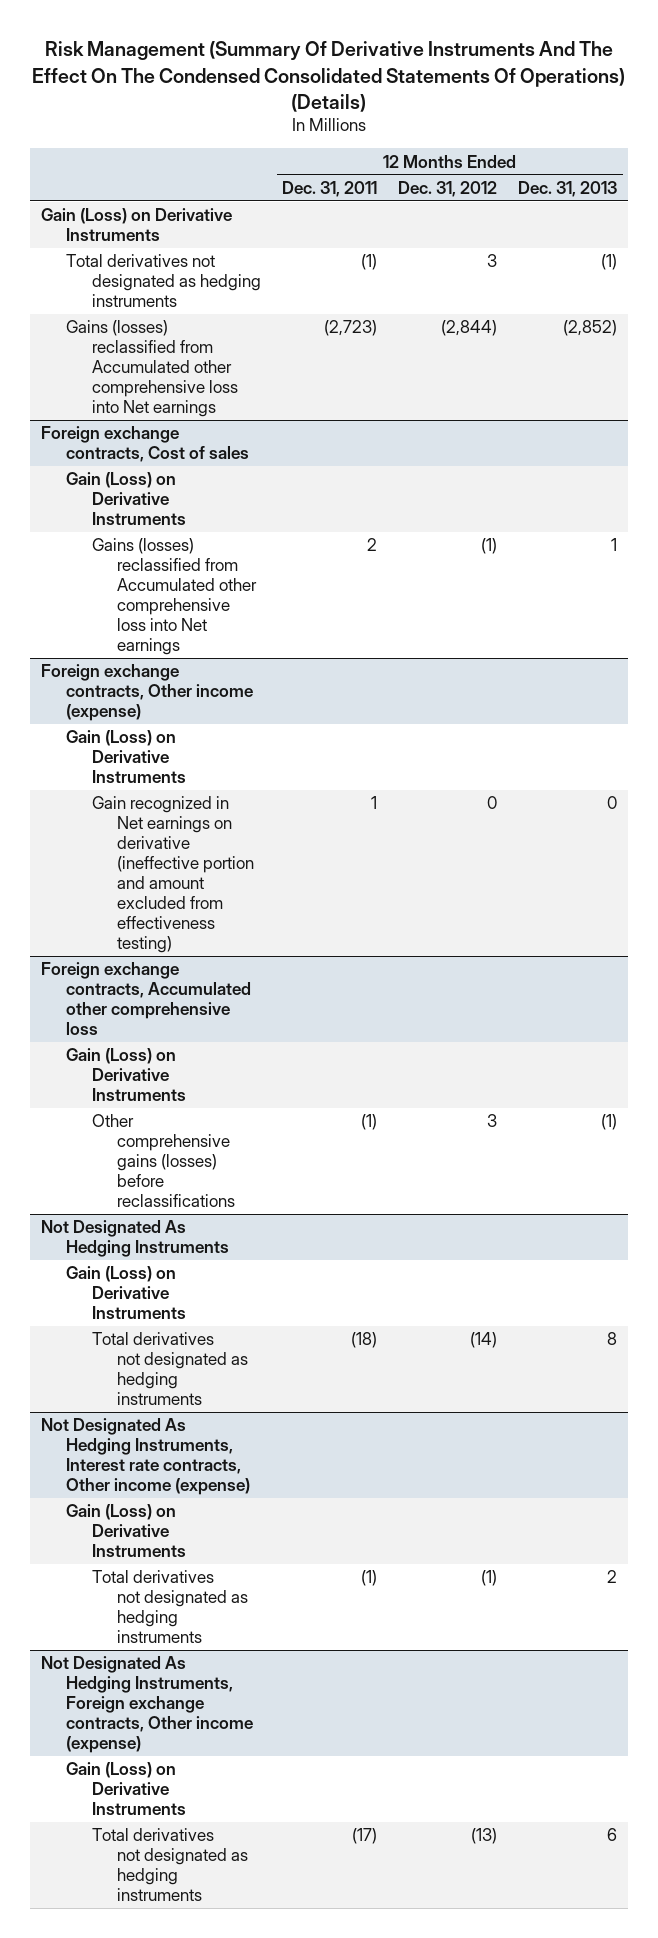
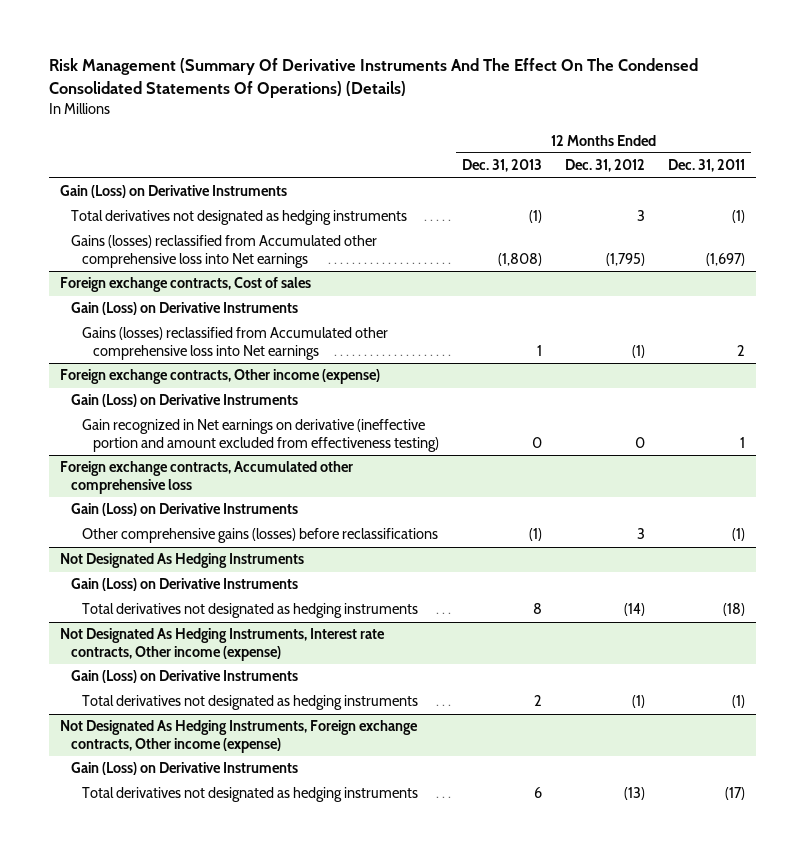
- | 12 Months Ended Dec. 31, 2011 | 12 Months Ended Dec. 31, 2012 | 12 Months Ended Dec. 31, 2013
+ | 12 Months Ended Dec. 31, 2013 | 12 Months Ended Dec. 31, 2012 | 12 Months Ended Dec. 31, 2011
- Gains (losses) reclassified from Accumulated other comprehensive loss into Net earnings | (2,723) | (2,844) | (2,852)
+ Gains (losses) reclassified from Accumulated other comprehensive loss into Net earnings | (1,808) | (1,795) | (1,697)

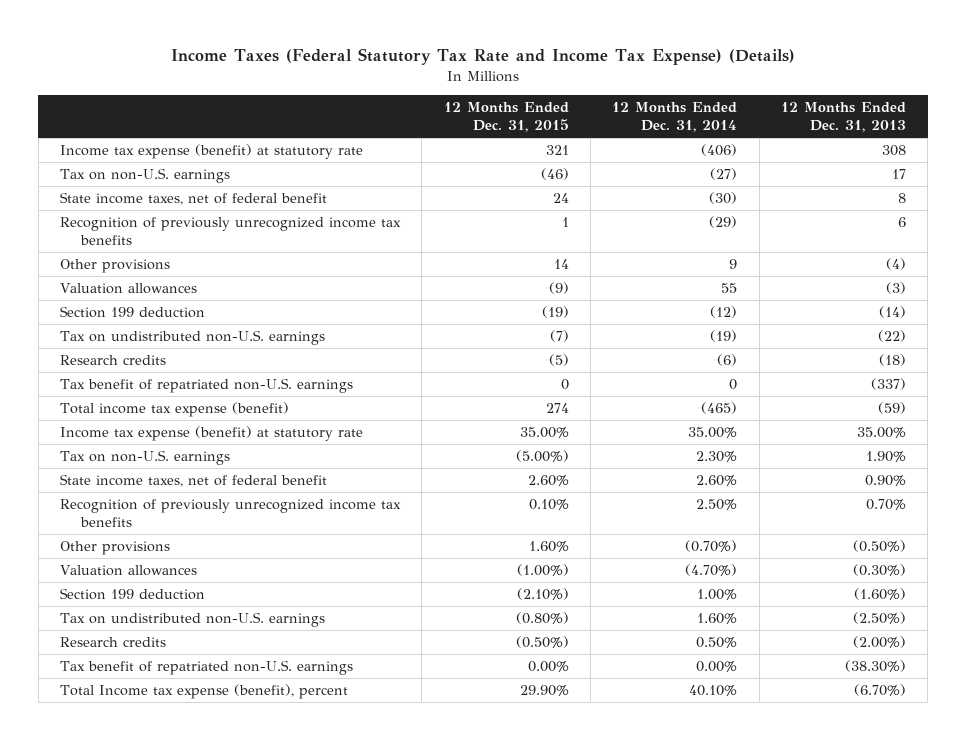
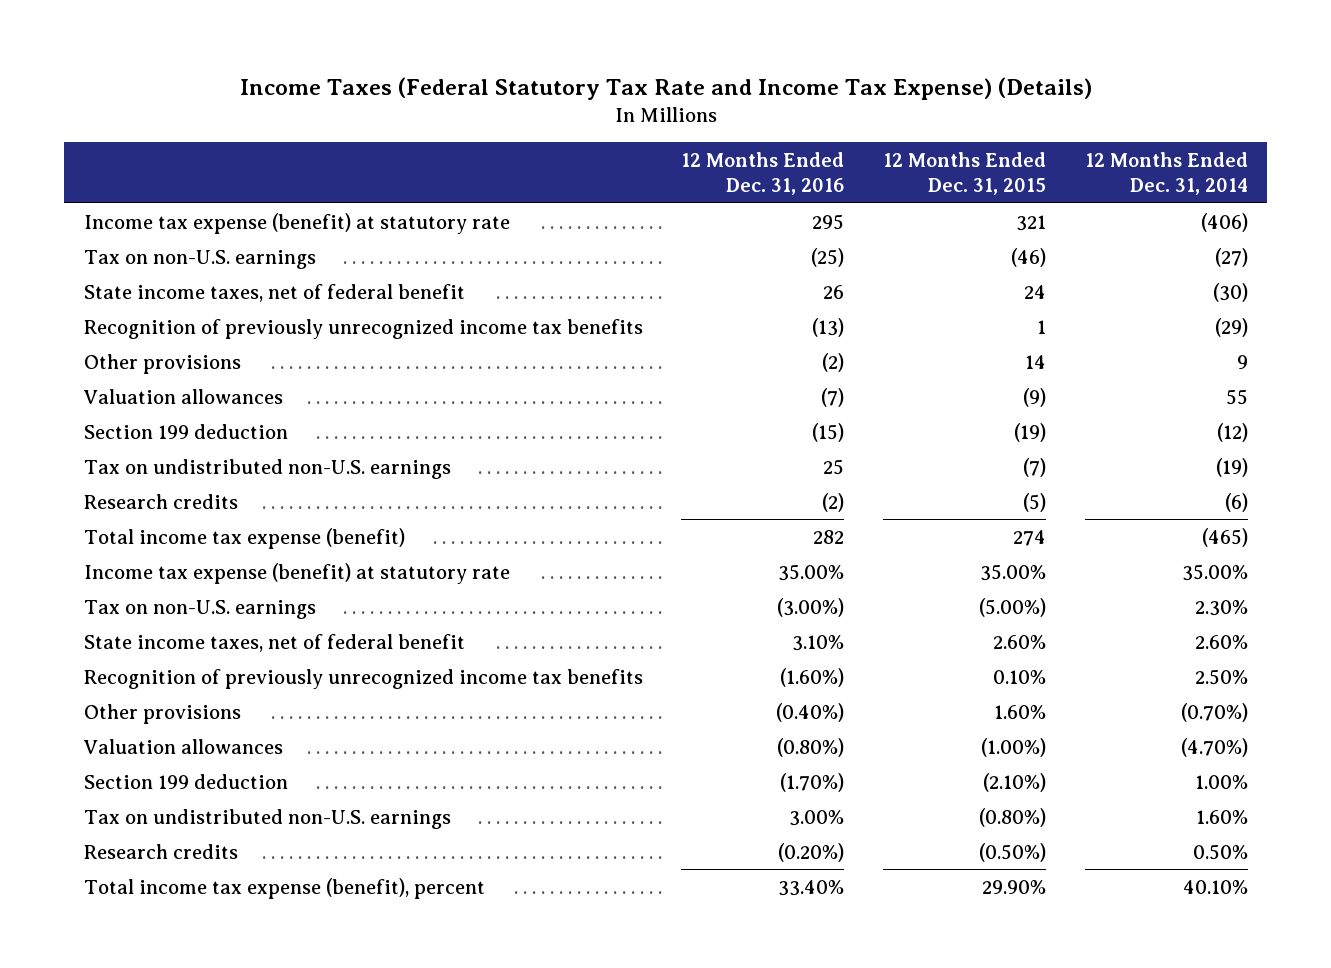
- | 12 Months Ended Dec. 31, 2015 | 12 Months Ended Dec. 31, 2014 | 12 Months Ended Dec. 31, 2013
+ | 12 Months Ended Dec. 31, 2016 | 12 Months Ended Dec. 31, 2015 | 12 Months Ended Dec. 31, 2014
- Tax benefit of repatriated non-U.S. earnings | 0 | 0 | (337)
- Tax benefit of repatriated non-U.S. earnings | 0.00% | 0.00% | (38.30%)
- Total Income tax expense (benefit), percent | 29.90% | 40.10% | (6.70%)
+ Total income tax expense (benefit), percent | 33.40% | 29.90% | 40.10%

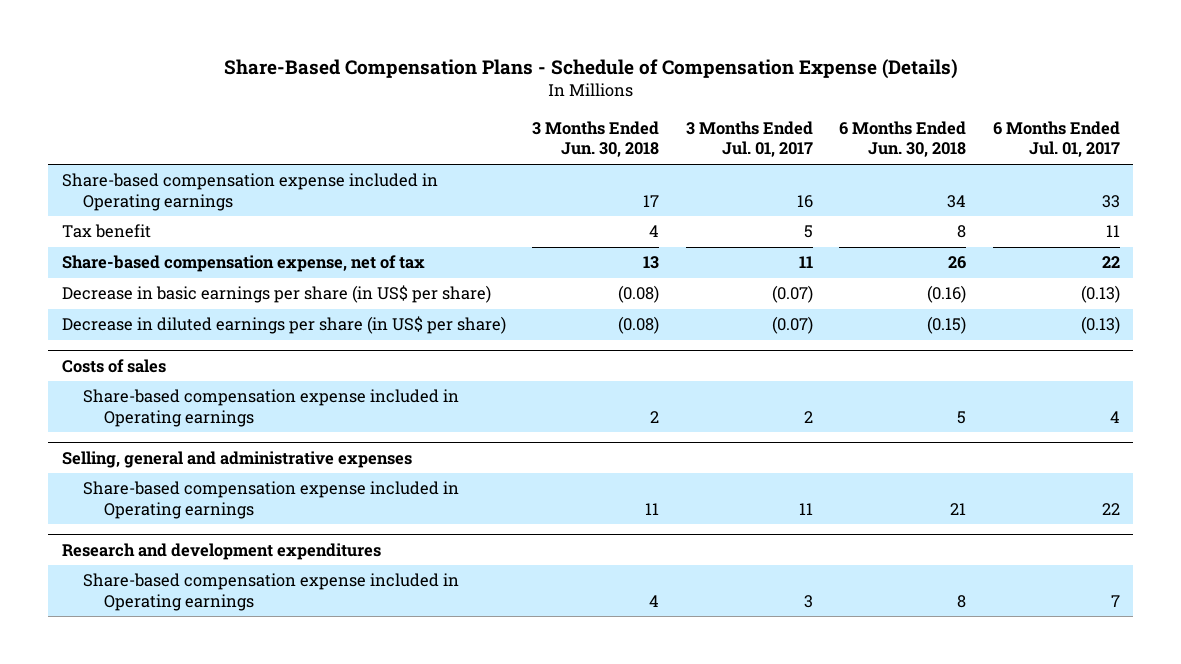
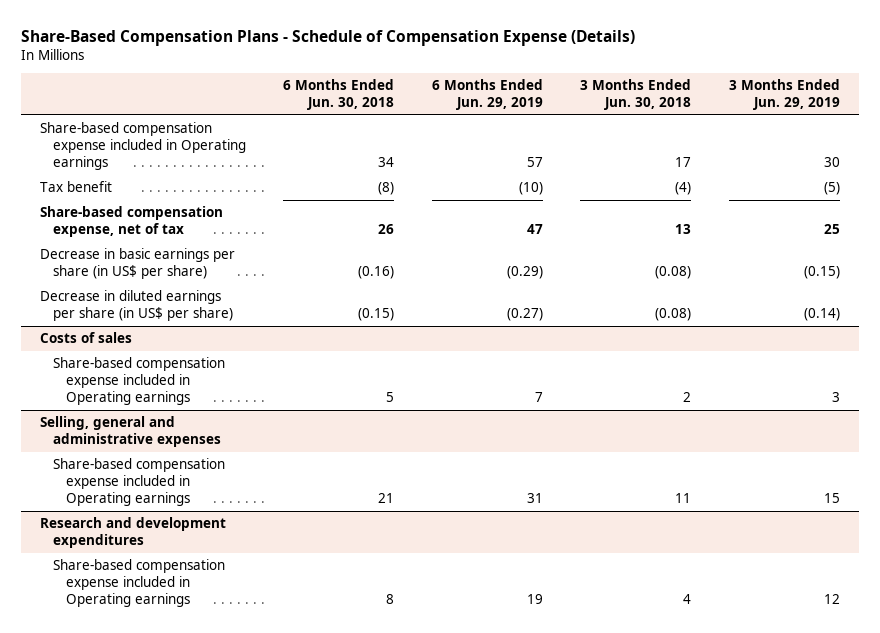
- | 3 Months Ended Jun. 30, 2018 | 3 Months Ended Jul. 01, 2017 | 6 Months Ended Jun. 30, 2018 | 6 Months Ended Jul. 01, 2017
+ | 6 Months Ended Jun. 30, 2018 | 6 Months Ended Jun. 29, 2019 | 3 Months Ended Jun. 30, 2018 | 3 Months Ended Jun. 29, 2019
- Tax benefit | 4 | 5 | 8 | 11
+ Tax benefit | (8) | (10) | (4) | (5)

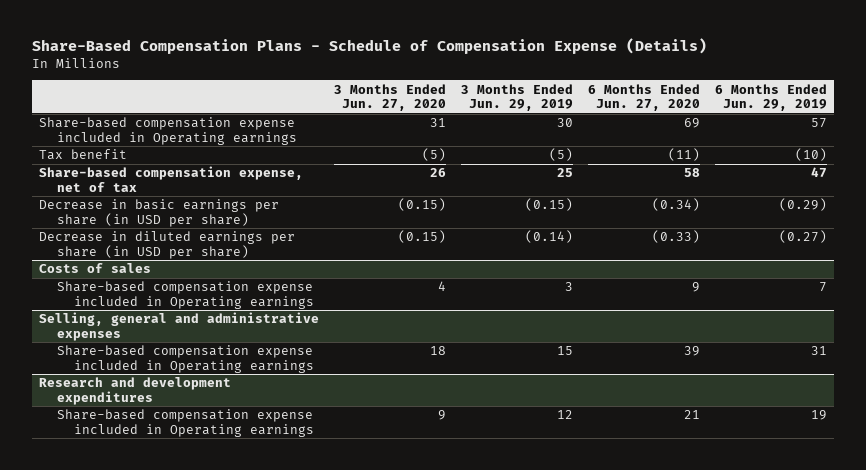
- | 6 Months Ended Jun. 30, 2018 | 6 Months Ended Jun. 29, 2019 | 3 Months Ended Jun. 30, 2018 | 3 Months Ended Jun. 29, 2019
+ | 3 Months Ended Jun. 27, 2020 | 3 Months Ended Jun. 29, 2019 | 6 Months Ended Jun. 27, 2020 | 6 Months Ended Jun. 29, 2019
- Decrease in basic earnings per share (in US$ per share) | (0.16) | (0.29) | (0.08) | (0.15)
- Decrease in diluted earnings per share (in US$ per share) | (0.15) | (0.27) | (0.08) | (0.14)
+ Decrease in basic earnings per share (in USD per share) | (0.15) | (0.15) | (0.34) | (0.29)
+ Decrease in diluted earnings per share (in USD per share) | (0.15) | (0.14) | (0.33) | (0.27)

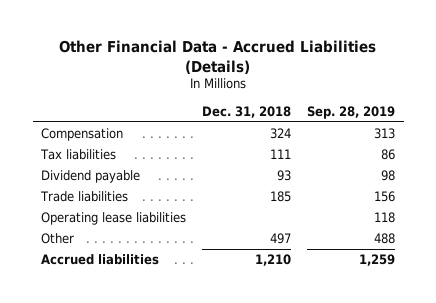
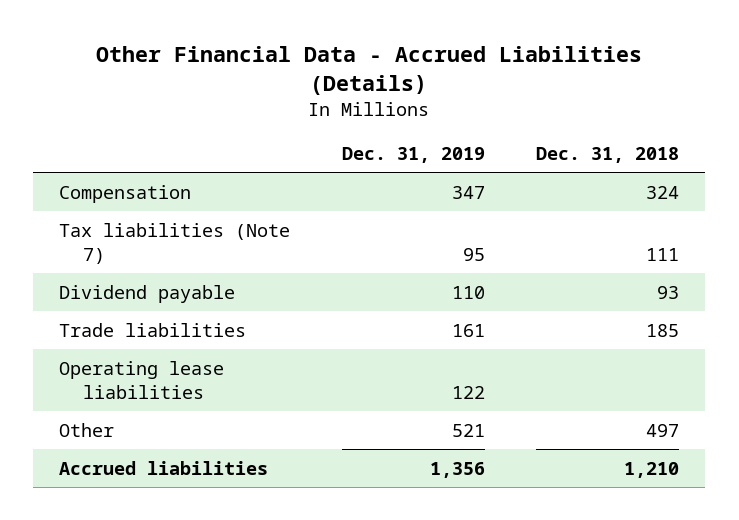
- | Dec. 31, 2018 | Sep. 28, 2019
+ | Dec. 31, 2019 | Dec. 31, 2018
- Tax liabilities | 111 | 86
+ Tax liabilities (Note 7) | 95 | 111

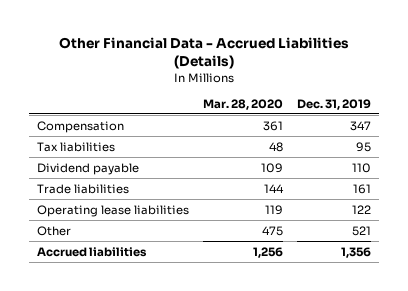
- | Dec. 31, 2019 | Dec. 31, 2018
+ | Mar. 28, 2020 | Dec. 31, 2019
- Tax liabilities (Note 7) | 95 | 111
+ Tax liabilities | 48 | 95

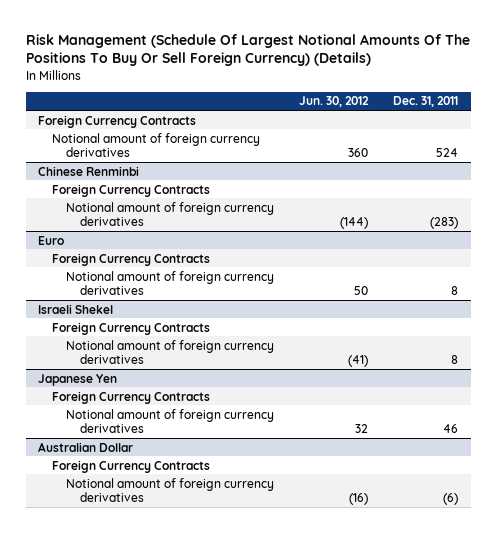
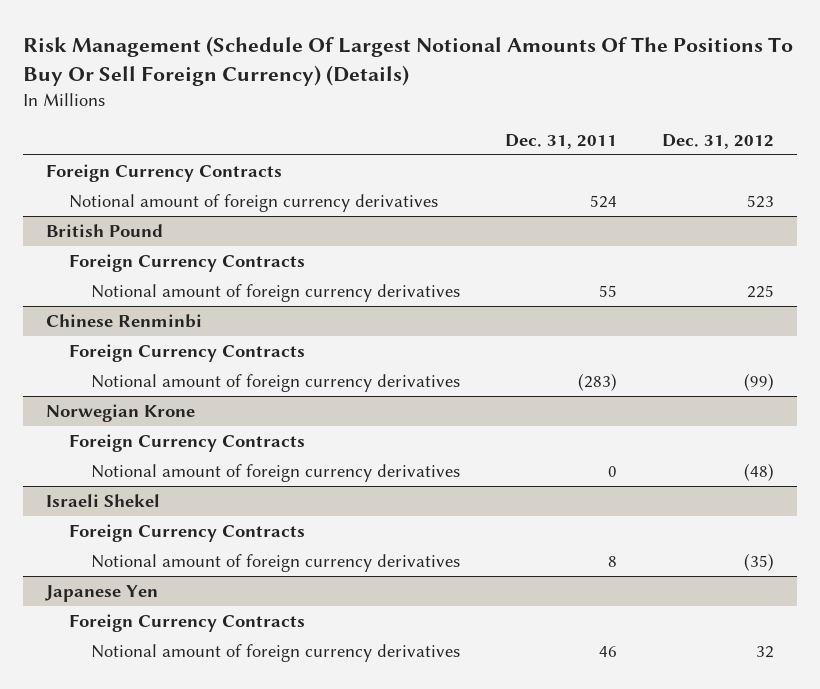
- | Jun. 30, 2012 | Dec. 31, 2011
+ | Dec. 31, 2011 | Dec. 31, 2012
+ British Pound
+ Foreign Currency Contracts
+ Notional amount of foreign currency derivatives | 55 | 225
- Euro
+ Norwegian Krone
- Notional amount of foreign currency derivatives | 50 | 8
+ Notional amount of foreign currency derivatives | 0 | (48)
- Australian Dollar
- Foreign Currency Contracts
- Notional amount of foreign currency derivatives | (16) | (6)

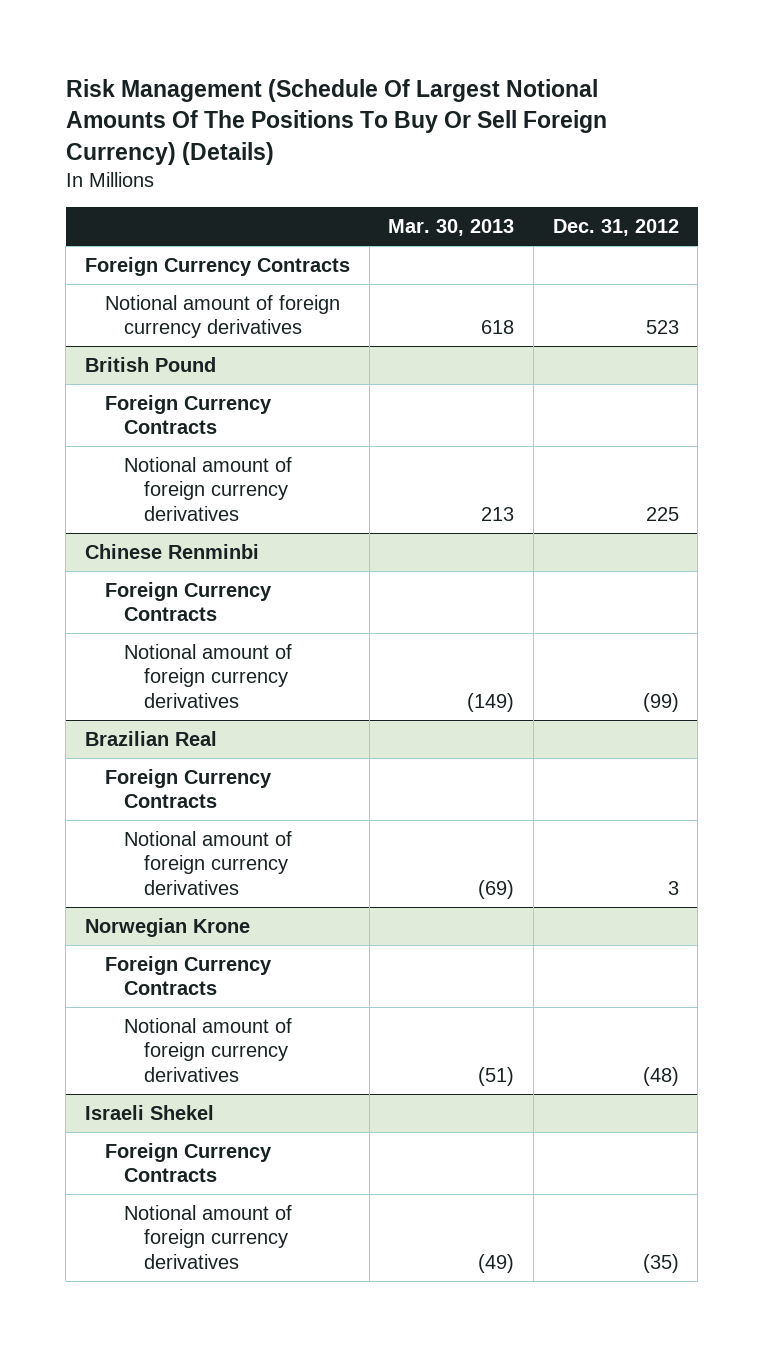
- | Dec. 31, 2011 | Dec. 31, 2012
+ | Mar. 30, 2013 | Dec. 31, 2012
+ Brazilian Real
+ Foreign Currency Contracts
+ Notional amount of foreign currency derivatives | (69) | 3
- Japanese Yen
- Foreign Currency Contracts
- Notional amount of foreign currency derivatives | 46 | 32

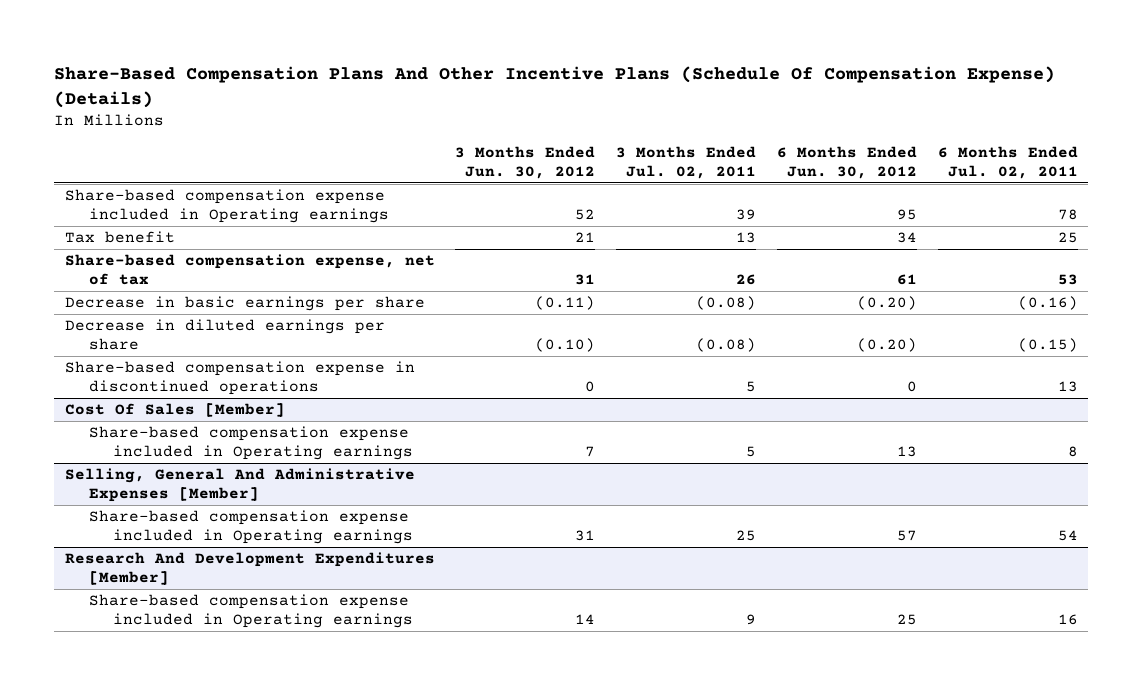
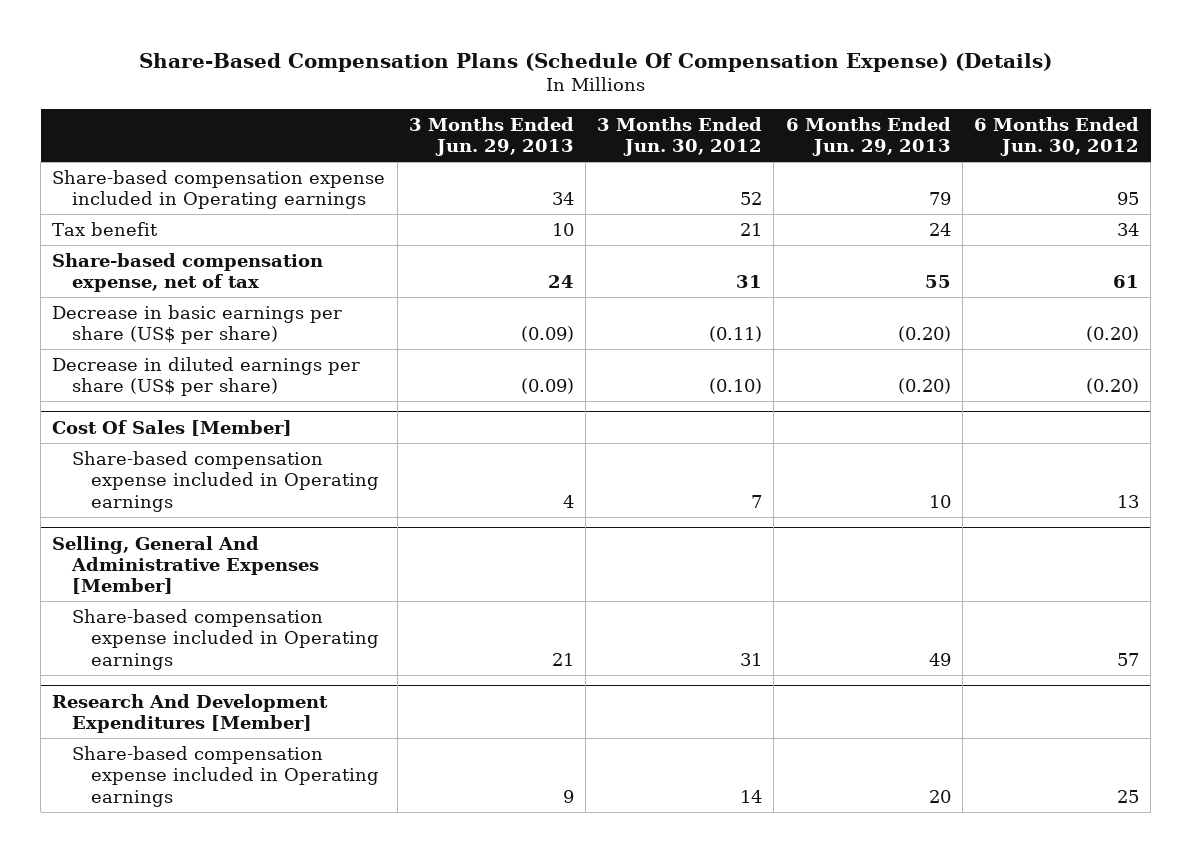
- Share-Based Compensation Plans And Other Incentive Plans (Schedule Of Compensation Expense) (Details)
+ Share-Based Compensation Plans (Schedule Of Compensation Expense) (Details)
- | 3 Months Ended Jun. 30, 2012 | 3 Months Ended Jul. 02, 2011 | 6 Months Ended Jun. 30, 2012 | 6 Months Ended Jul. 02, 2011
+ | 3 Months Ended Jun. 29, 2013 | 3 Months Ended Jun. 30, 2012 | 6 Months Ended Jun. 29, 2013 | 6 Months Ended Jun. 30, 2012
- Decrease in basic earnings per share | (0.11) | (0.08) | (0.20) | (0.16)
- Decrease in diluted earnings per share | (0.10) | (0.08) | (0.20) | (0.15)
- Share-based compensation expense in discontinued operations | 0 | 5 | 0 | 13
+ Decrease in basic earnings per share (US$ per share) | (0.09) | (0.11) | (0.20) | (0.20)
+ Decrease in diluted earnings per share (US$ per share) | (0.09) | (0.10) | (0.20) | (0.20)

